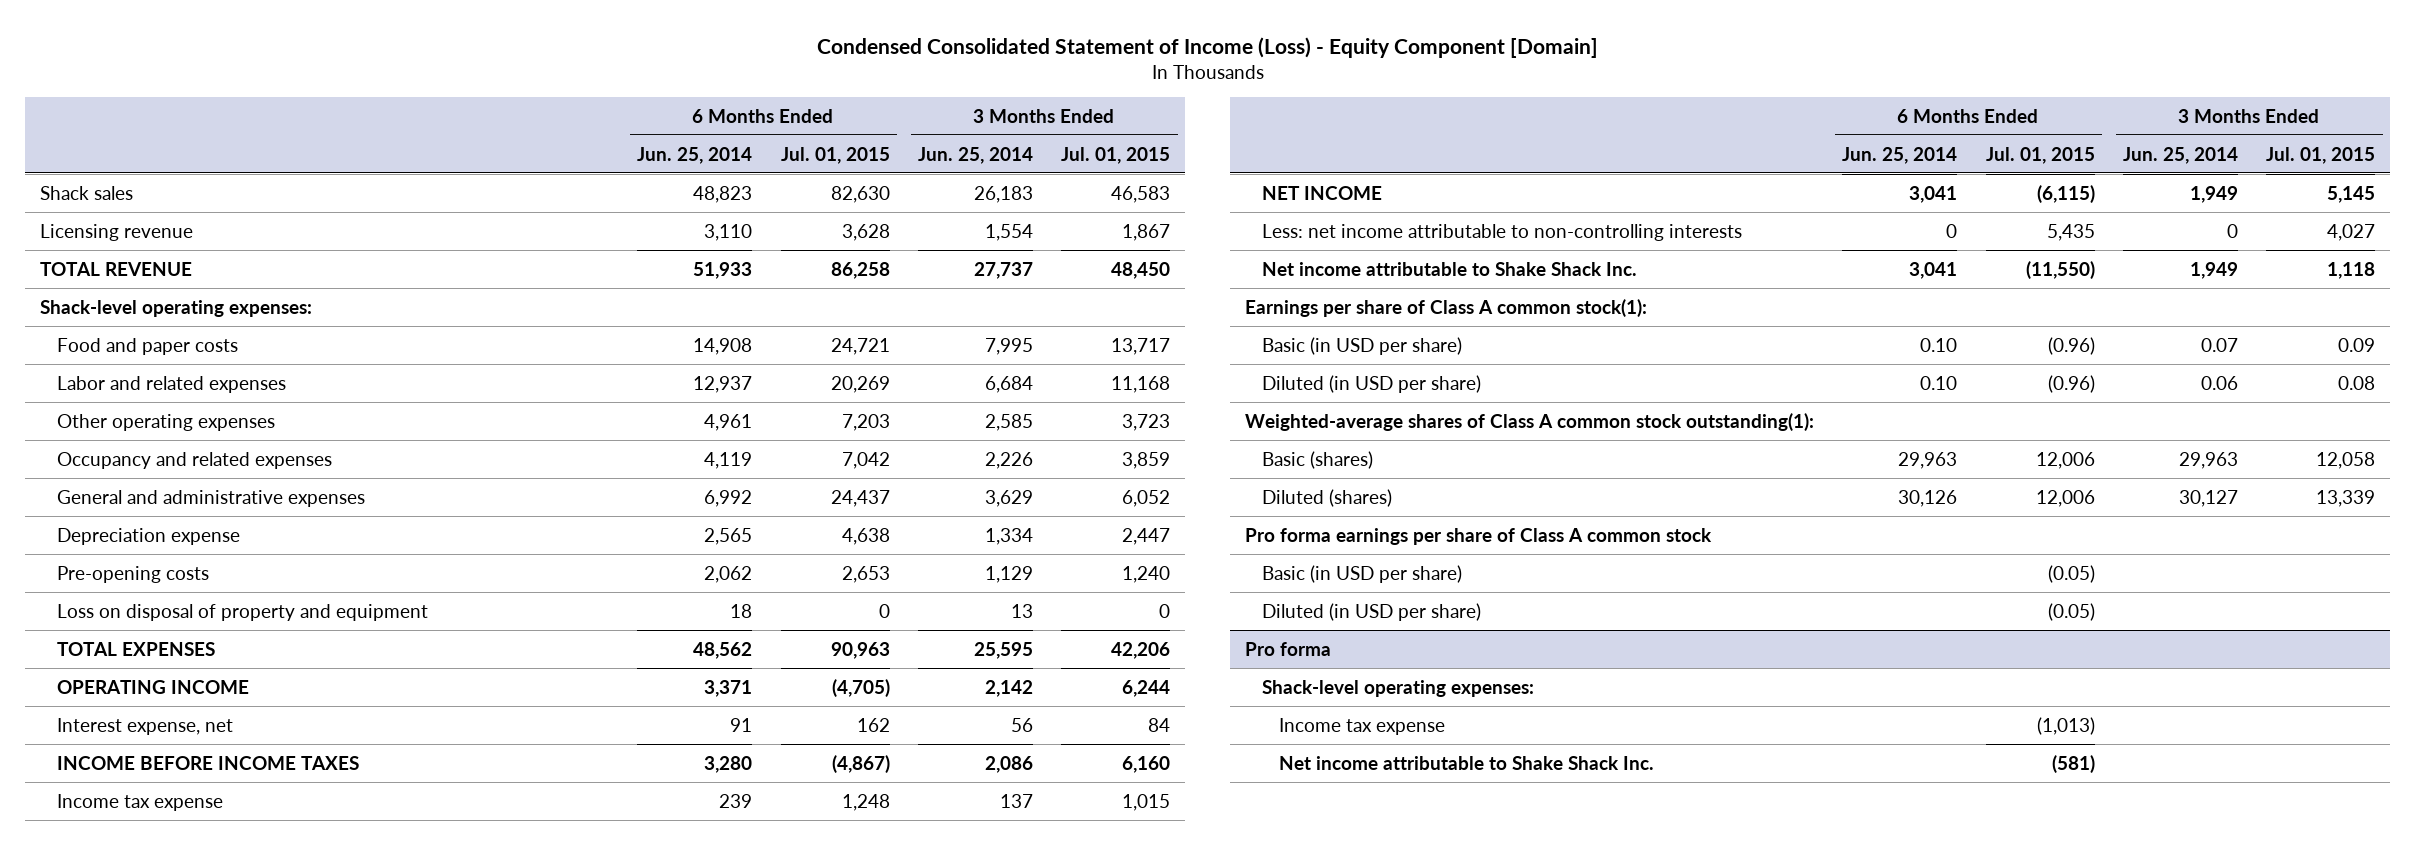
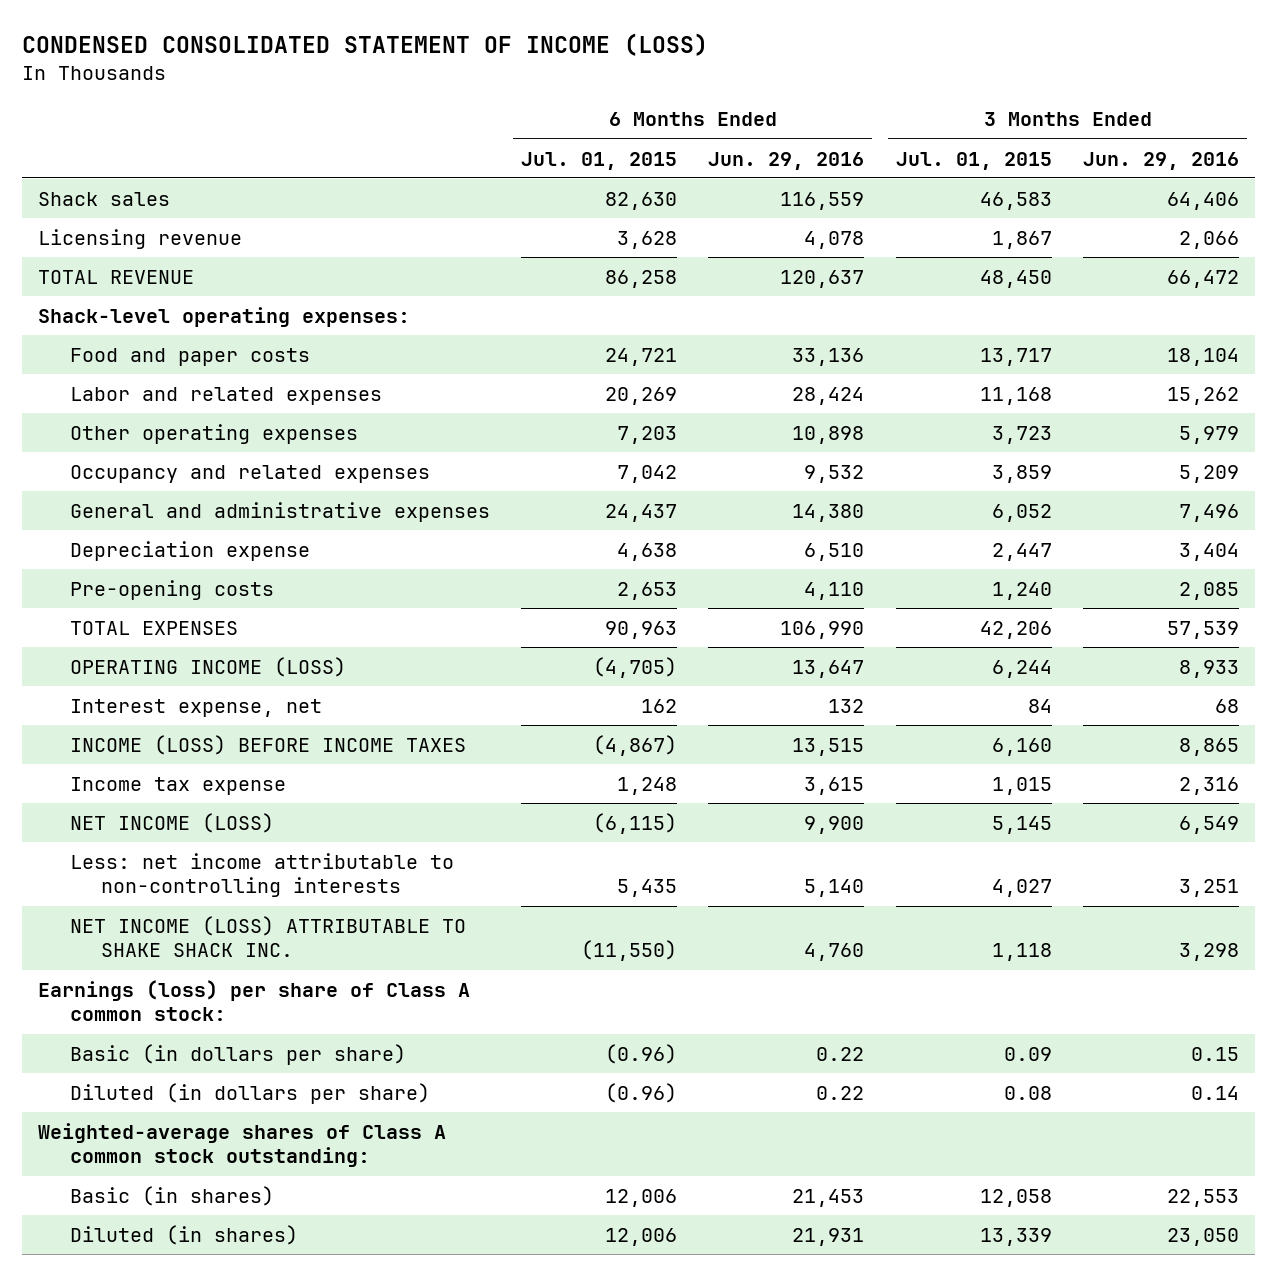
- Condensed Consolidated Statement of Income (Loss) - Equity Component [Domain]
+ CONDENSED CONSOLIDATED STATEMENT OF INCOME (LOSS)
- | 6 Months Ended Jun. 25, 2014 | 6 Months Ended Jul. 01, 2015 | 3 Months Ended Jun. 25, 2014 | 3 Months Ended Jul. 01, 2015
+ | 6 Months Ended Jul. 01, 2015 | 6 Months Ended Jun. 29, 2016 | 3 Months Ended Jul. 01, 2015 | 3 Months Ended Jun. 29, 2016
- Loss on disposal of property and equipment | 18 | 0 | 13 | 0
- OPERATING INCOME | 3,371 | (4,705) | 2,142 | 6,244
+ OPERATING INCOME (LOSS) | (4,705) | 13,647 | 6,244 | 8,933
- INCOME BEFORE INCOME TAXES | 3,280 | (4,867) | 2,086 | 6,160
+ INCOME (LOSS) BEFORE INCOME TAXES | (4,867) | 13,515 | 6,160 | 8,865
- NET INCOME | 3,041 | (6,115) | 1,949 | 5,145
+ NET INCOME (LOSS) | (6,115) | 9,900 | 5,145 | 6,549
- Net income attributable to Shake Shack Inc. | 3,041 | (11,550) | 1,949 | 1,118
- Earnings per share of Class A common stock(1):
- Basic (in USD per share) | 0.10 | (0.96) | 0.07 | 0.09
- Diluted (in USD per share) | 0.10 | (0.96) | 0.06 | 0.08
- Weighted-average shares of Class A common stock outstanding(1):
- Basic (shares) | 29,963 | 12,006 | 29,963 | 12,058
- Diluted (shares) | 30,126 | 12,006 | 30,127 | 13,339
- Pro forma earnings per share of Class A common stock
- Basic (in USD per share) | | (0.05) | |
- Diluted (in USD per share) | | (0.05) | |
- Pro forma
- Shack-level operating expenses:
- Income tax expense | | (1,013) | |
- Net income attributable to Shake Shack Inc. | | (581) | |
+ NET INCOME (LOSS) ATTRIBUTABLE TO SHAKE SHACK INC. | (11,550) | 4,760 | 1,118 | 3,298
+ Earnings (loss) per share of Class A common stock:
+ Basic (in dollars per share) | (0.96) | 0.22 | 0.09 | 0.15
+ Diluted (in dollars per share) | (0.96) | 0.22 | 0.08 | 0.14
+ Weighted-average shares of Class A common stock outstanding:
+ Basic (in shares) | 12,006 | 21,453 | 12,058 | 22,553
+ Diluted (in shares) | 12,006 | 21,931 | 13,339 | 23,050

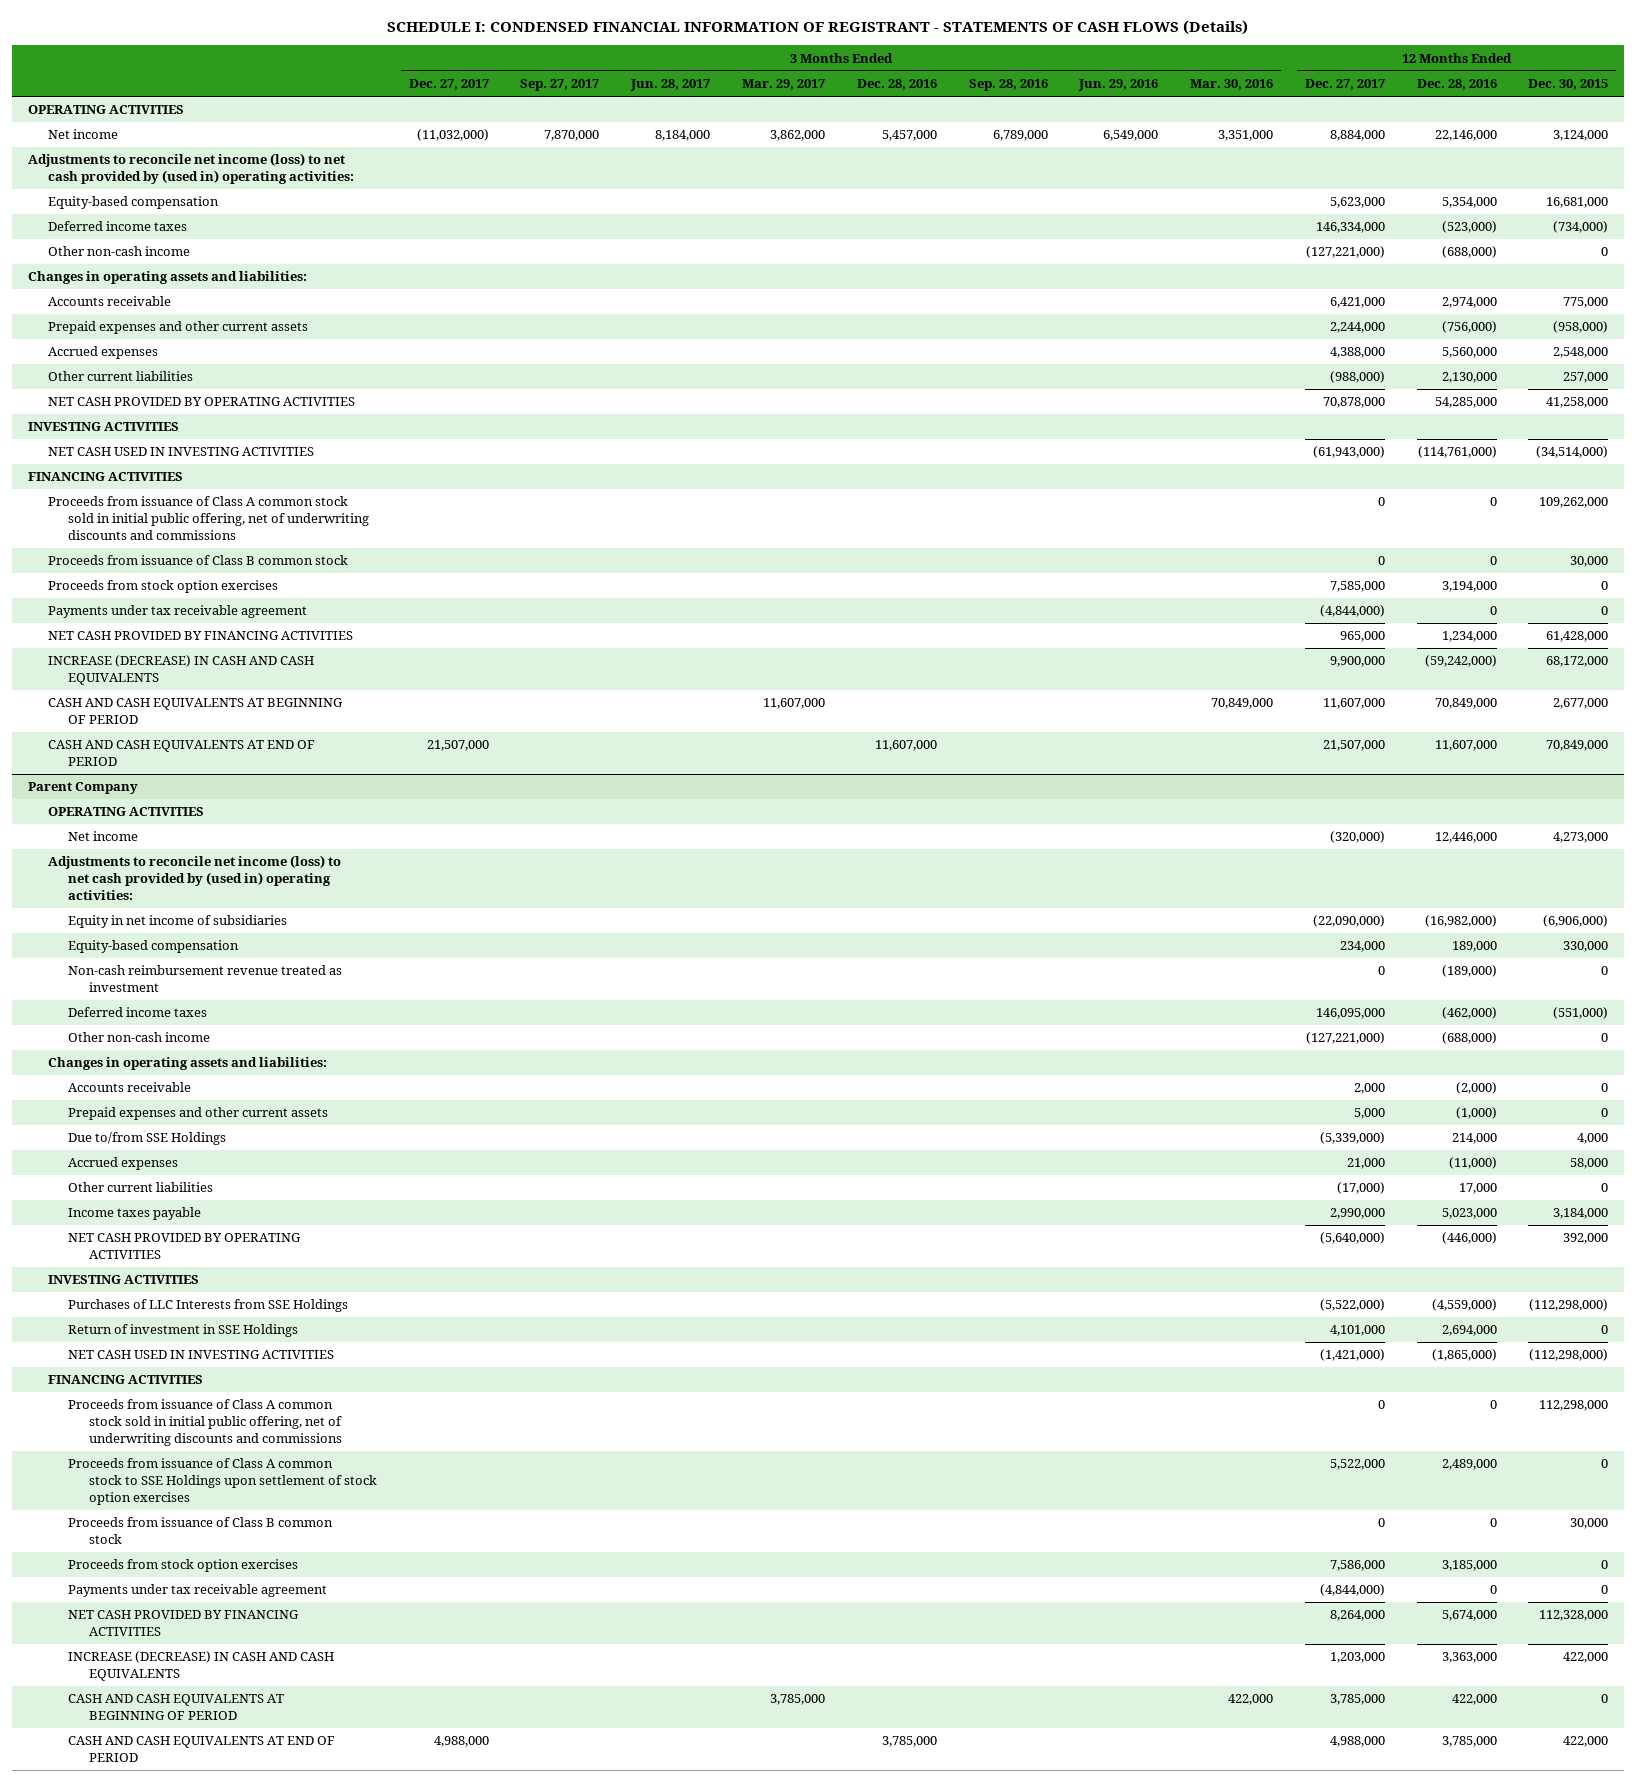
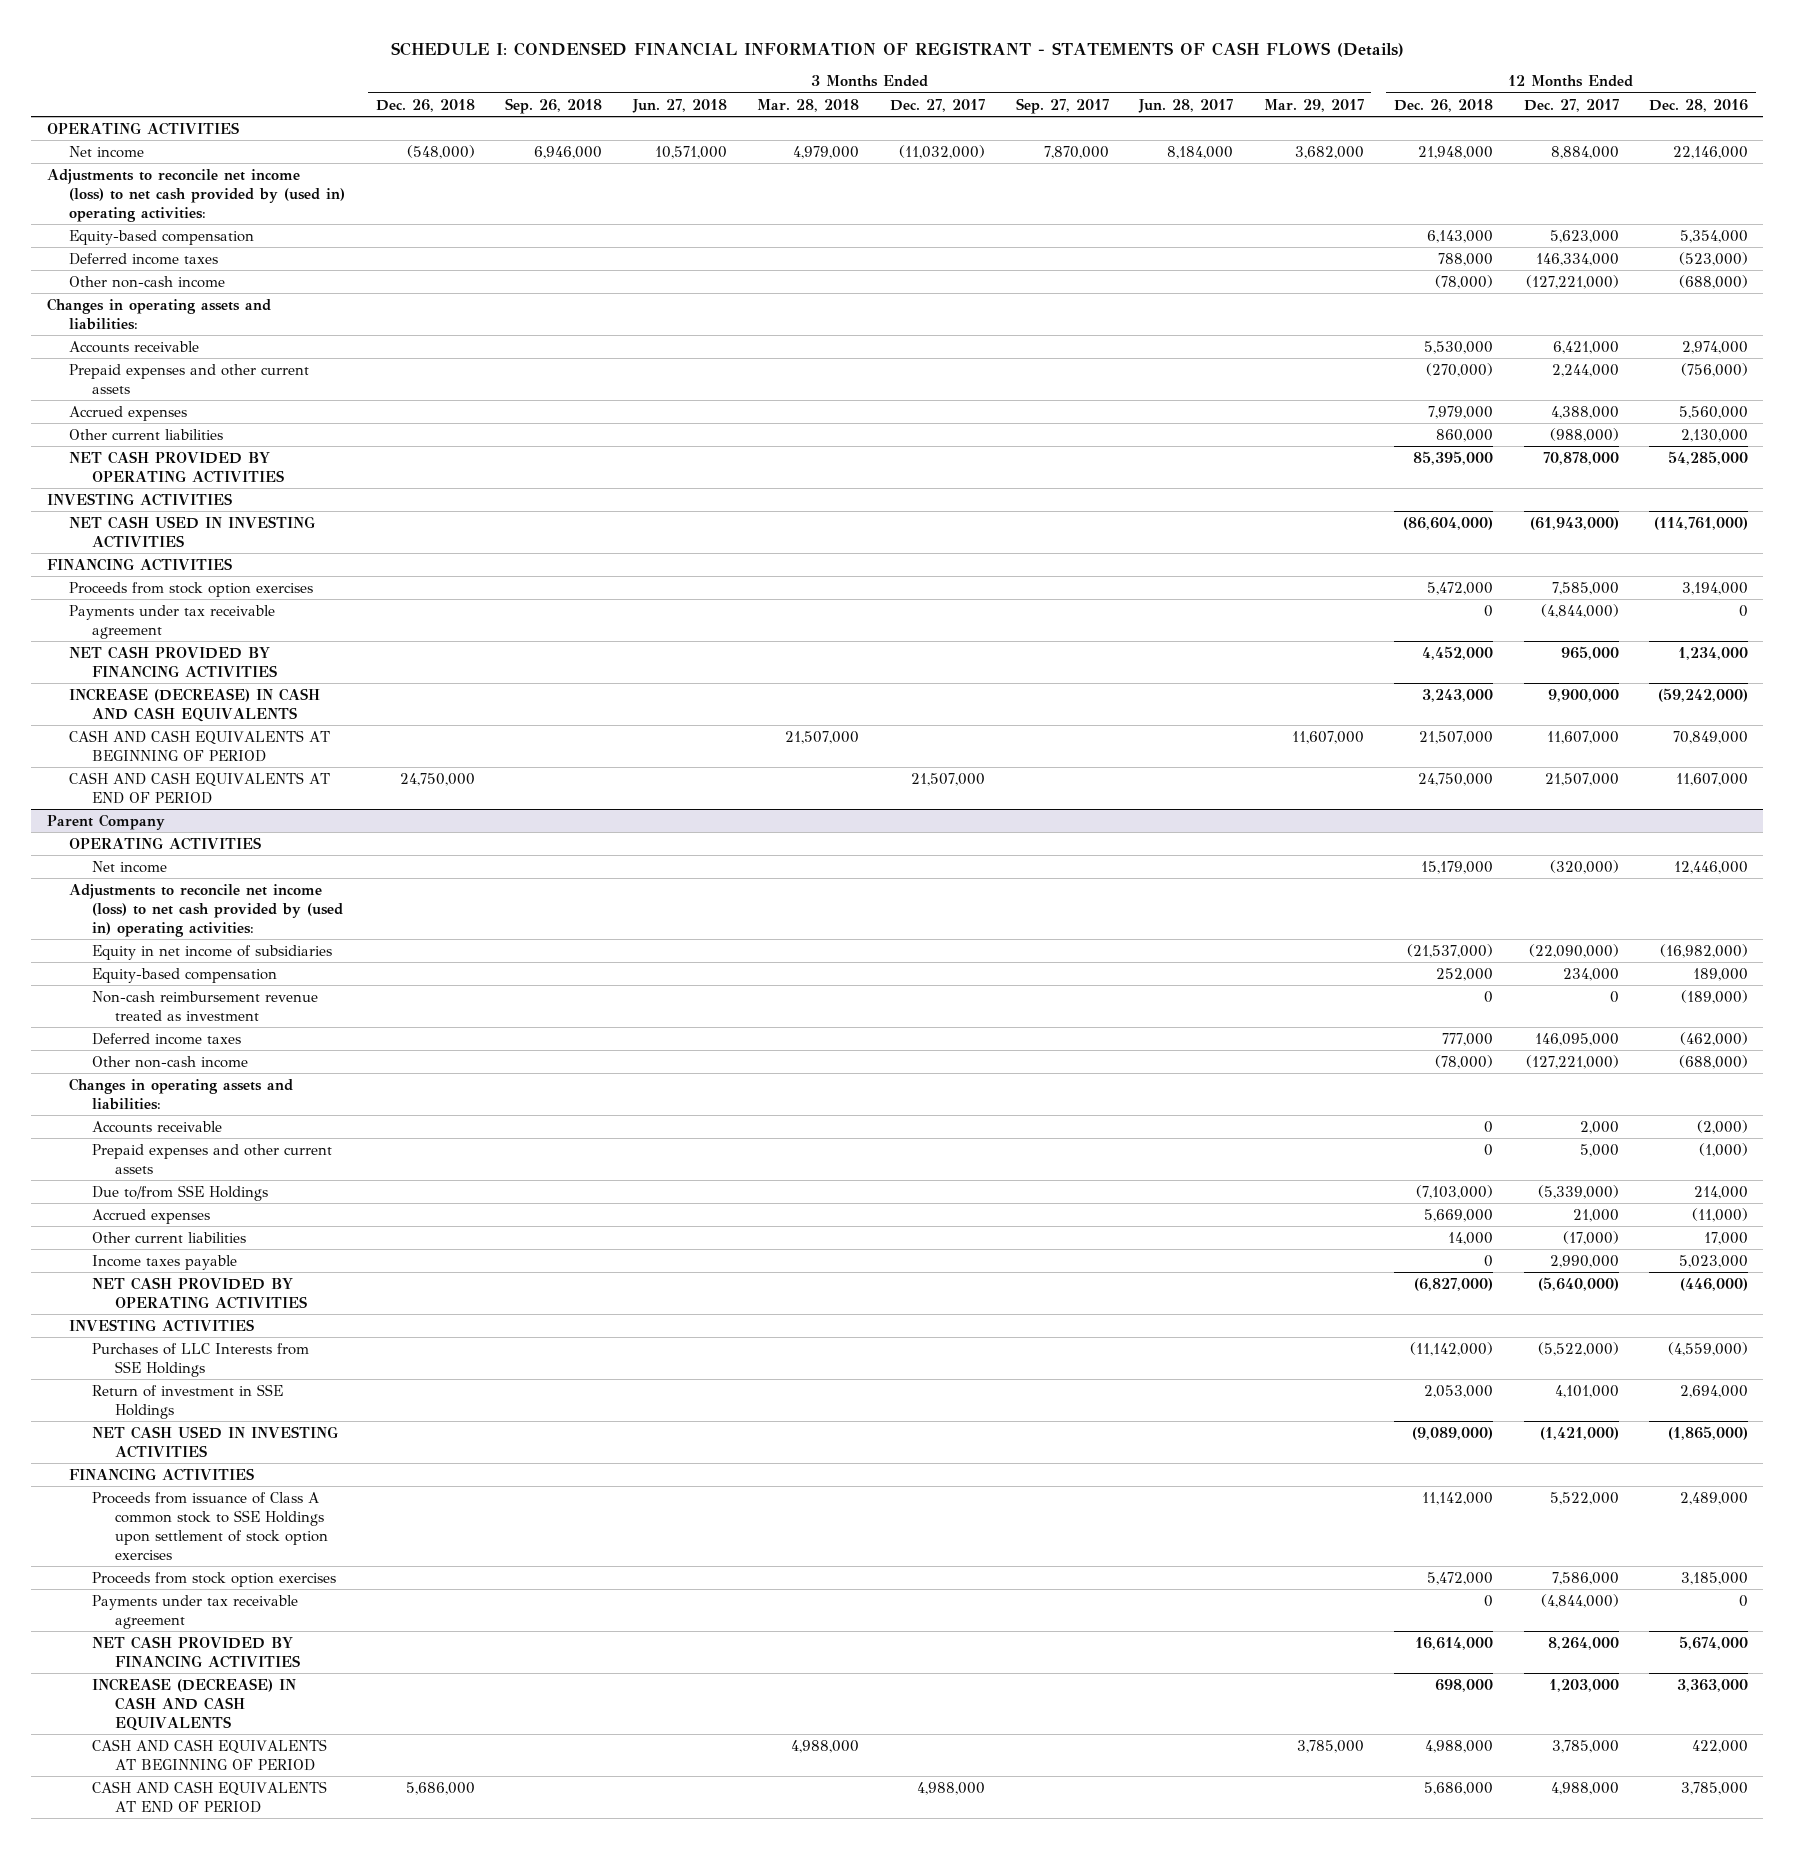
- | 3 Months Ended Dec. 27, 2017 | 3 Months Ended Sep. 27, 2017 | 3 Months Ended Jun. 28, 2017 | 3 Months Ended Mar. 29, 2017 | 3 Months Ended Dec. 28, 2016 | 3 Months Ended Sep. 28, 2016 | 3 Months Ended Jun. 29, 2016 | 3 Months Ended Mar. 30, 2016 | 12 Months Ended Dec. 27, 2017 | 12 Months Ended Dec. 28, 2016 | 12 Months Ended Dec. 30, 2015
+ | 3 Months Ended Dec. 26, 2018 | 3 Months Ended Sep. 26, 2018 | 3 Months Ended Jun. 27, 2018 | 3 Months Ended Mar. 28, 2018 | 3 Months Ended Dec. 27, 2017 | 3 Months Ended Sep. 27, 2017 | 3 Months Ended Jun. 28, 2017 | 3 Months Ended Mar. 29, 2017 | 12 Months Ended Dec. 26, 2018 | 12 Months Ended Dec. 27, 2017 | 12 Months Ended Dec. 28, 2016
- Net income | (11,032,000) | 7,870,000 | 8,184,000 | 3,862,000 | 5,457,000 | 6,789,000 | 6,549,000 | 3,351,000 | 8,884,000 | 22,146,000 | 3,124,000
+ Net income | (548,000) | 6,946,000 | 10,571,000 | 4,979,000 | (11,032,000) | 7,870,000 | 8,184,000 | 3,682,000 | 21,948,000 | 8,884,000 | 22,146,000
- Proceeds from issuance of Class A common stock sold in initial public offering, net of underwriting discounts and commissions | | | | | | | | | 0 | 0 | 109,262,000
- Proceeds from issuance of Class B common stock | | | | | | | | | 0 | 0 | 30,000
@ Parent Company
- Proceeds from issuance of Class A common stock sold in initial public offering, net of underwriting discounts and commissions | | | | | | | | | 0 | 0 | 112,298,000
- Proceeds from issuance of Class B common stock | | | | | | | | | 0 | 0 | 30,000

